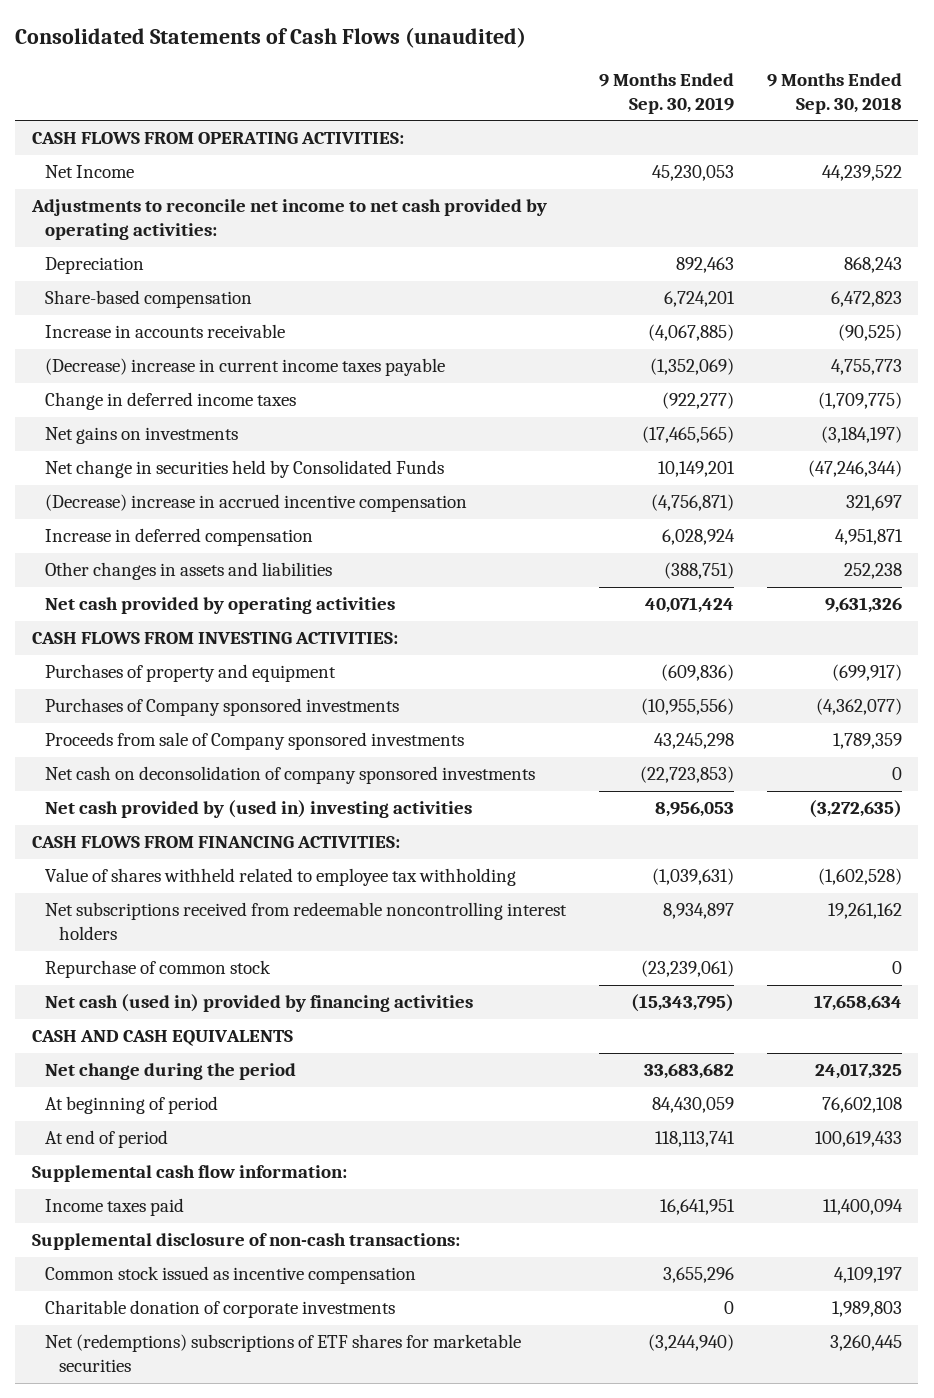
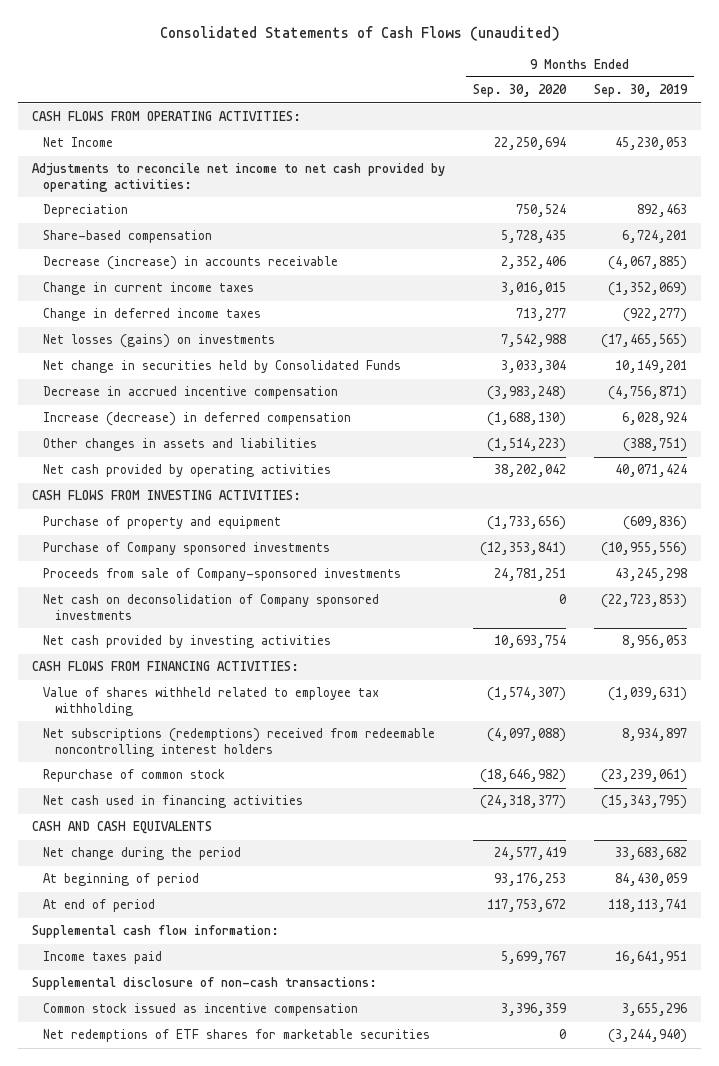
- | 9 Months Ended Sep. 30, 2019 | 9 Months Ended Sep. 30, 2018
+ | 9 Months Ended Sep. 30, 2020 | 9 Months Ended Sep. 30, 2019
- Increase in accounts receivable | (4,067,885) | (90,525)
- (Decrease) increase in current income taxes payable | (1,352,069) | 4,755,773
+ Decrease (increase) in accounts receivable | 2,352,406 | (4,067,885)
+ Change in current income taxes | 3,016,015 | (1,352,069)
- Net gains on investments | (17,465,565) | (3,184,197)
+ Net losses (gains) on investments | 7,542,988 | (17,465,565)
- (Decrease) increase in accrued incentive compensation | (4,756,871) | 321,697
- Increase in deferred compensation | 6,028,924 | 4,951,871
+ Decrease in accrued incentive compensation | (3,983,248) | (4,756,871)
+ Increase (decrease) in deferred compensation | (1,688,130) | 6,028,924
- Purchases of property and equipment | (609,836) | (699,917)
- Purchases of Company sponsored investments | (10,955,556) | (4,362,077)
- Proceeds from sale of Company sponsored investments | 43,245,298 | 1,789,359
- Net cash on deconsolidation of company sponsored investments | (22,723,853) | 0
- Net cash provided by (used in) investing activities | 8,956,053 | (3,272,635)
+ Purchase of property and equipment | (1,733,656) | (609,836)
+ Purchase of Company sponsored investments | (12,353,841) | (10,955,556)
+ Proceeds from sale of Company-sponsored investments | 24,781,251 | 43,245,298
+ Net cash on deconsolidation of Company sponsored investments | 0 | (22,723,853)
+ Net cash provided by investing activities | 10,693,754 | 8,956,053
- Net subscriptions received from redeemable noncontrolling interest holders | 8,934,897 | 19,261,162
+ Net subscriptions (redemptions) received from redeemable noncontrolling interest holders | (4,097,088) | 8,934,897
- Net cash (used in) provided by financing activities | (15,343,795) | 17,658,634
+ Net cash used in financing activities | (24,318,377) | (15,343,795)
- Charitable donation of corporate investments | 0 | 1,989,803
- Net (redemptions) subscriptions of ETF shares for marketable securities | (3,244,940) | 3,260,445
+ Net redemptions of ETF shares for marketable securities | 0 | (3,244,940)

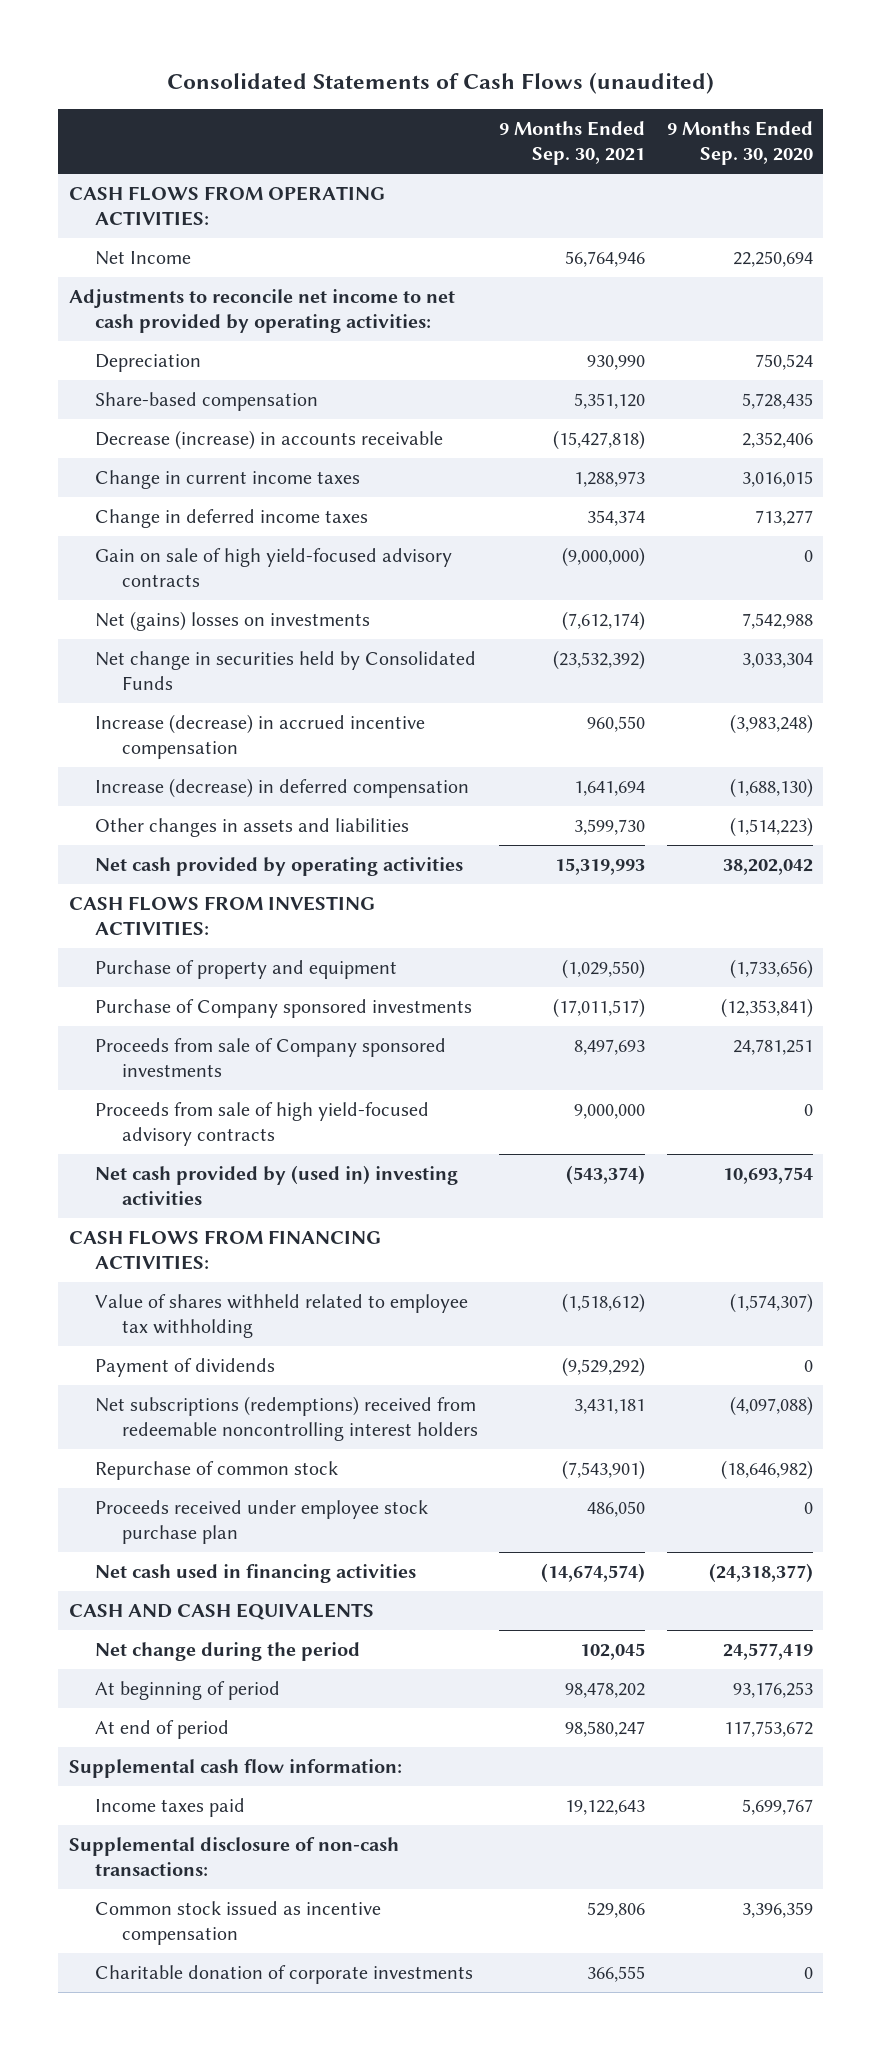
- | 9 Months Ended Sep. 30, 2020 | 9 Months Ended Sep. 30, 2019
+ | 9 Months Ended Sep. 30, 2021 | 9 Months Ended Sep. 30, 2020
- Net losses (gains) on investments | 7,542,988 | (17,465,565)
+ Gain on sale of high yield-focused advisory contracts | (9,000,000) | 0
+ Net (gains) losses on investments | (7,612,174) | 7,542,988
- Decrease in accrued incentive compensation | (3,983,248) | (4,756,871)
+ Increase (decrease) in accrued incentive compensation | 960,550 | (3,983,248)
- Proceeds from sale of Company-sponsored investments | 24,781,251 | 43,245,298
- Net cash on deconsolidation of Company sponsored investments | 0 | (22,723,853)
- Net cash provided by investing activities | 10,693,754 | 8,956,053
+ Proceeds from sale of Company sponsored investments | 8,497,693 | 24,781,251
+ Proceeds from sale of high yield-focused advisory contracts | 9,000,000 | 0
+ Net cash provided by (used in) investing activities | (543,374) | 10,693,754
+ Payment of dividends | (9,529,292) | 0
+ Proceeds received under employee stock purchase plan | 486,050 | 0
- Net redemptions of ETF shares for marketable securities | 0 | (3,244,940)
+ Charitable donation of corporate investments | 366,555 | 0

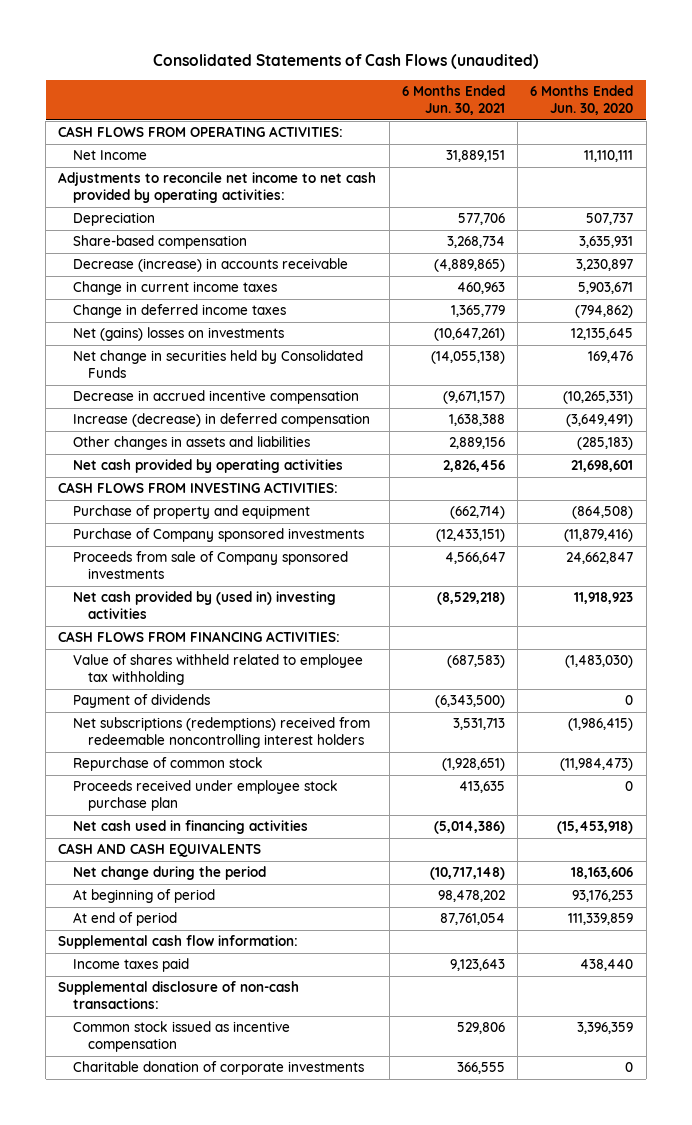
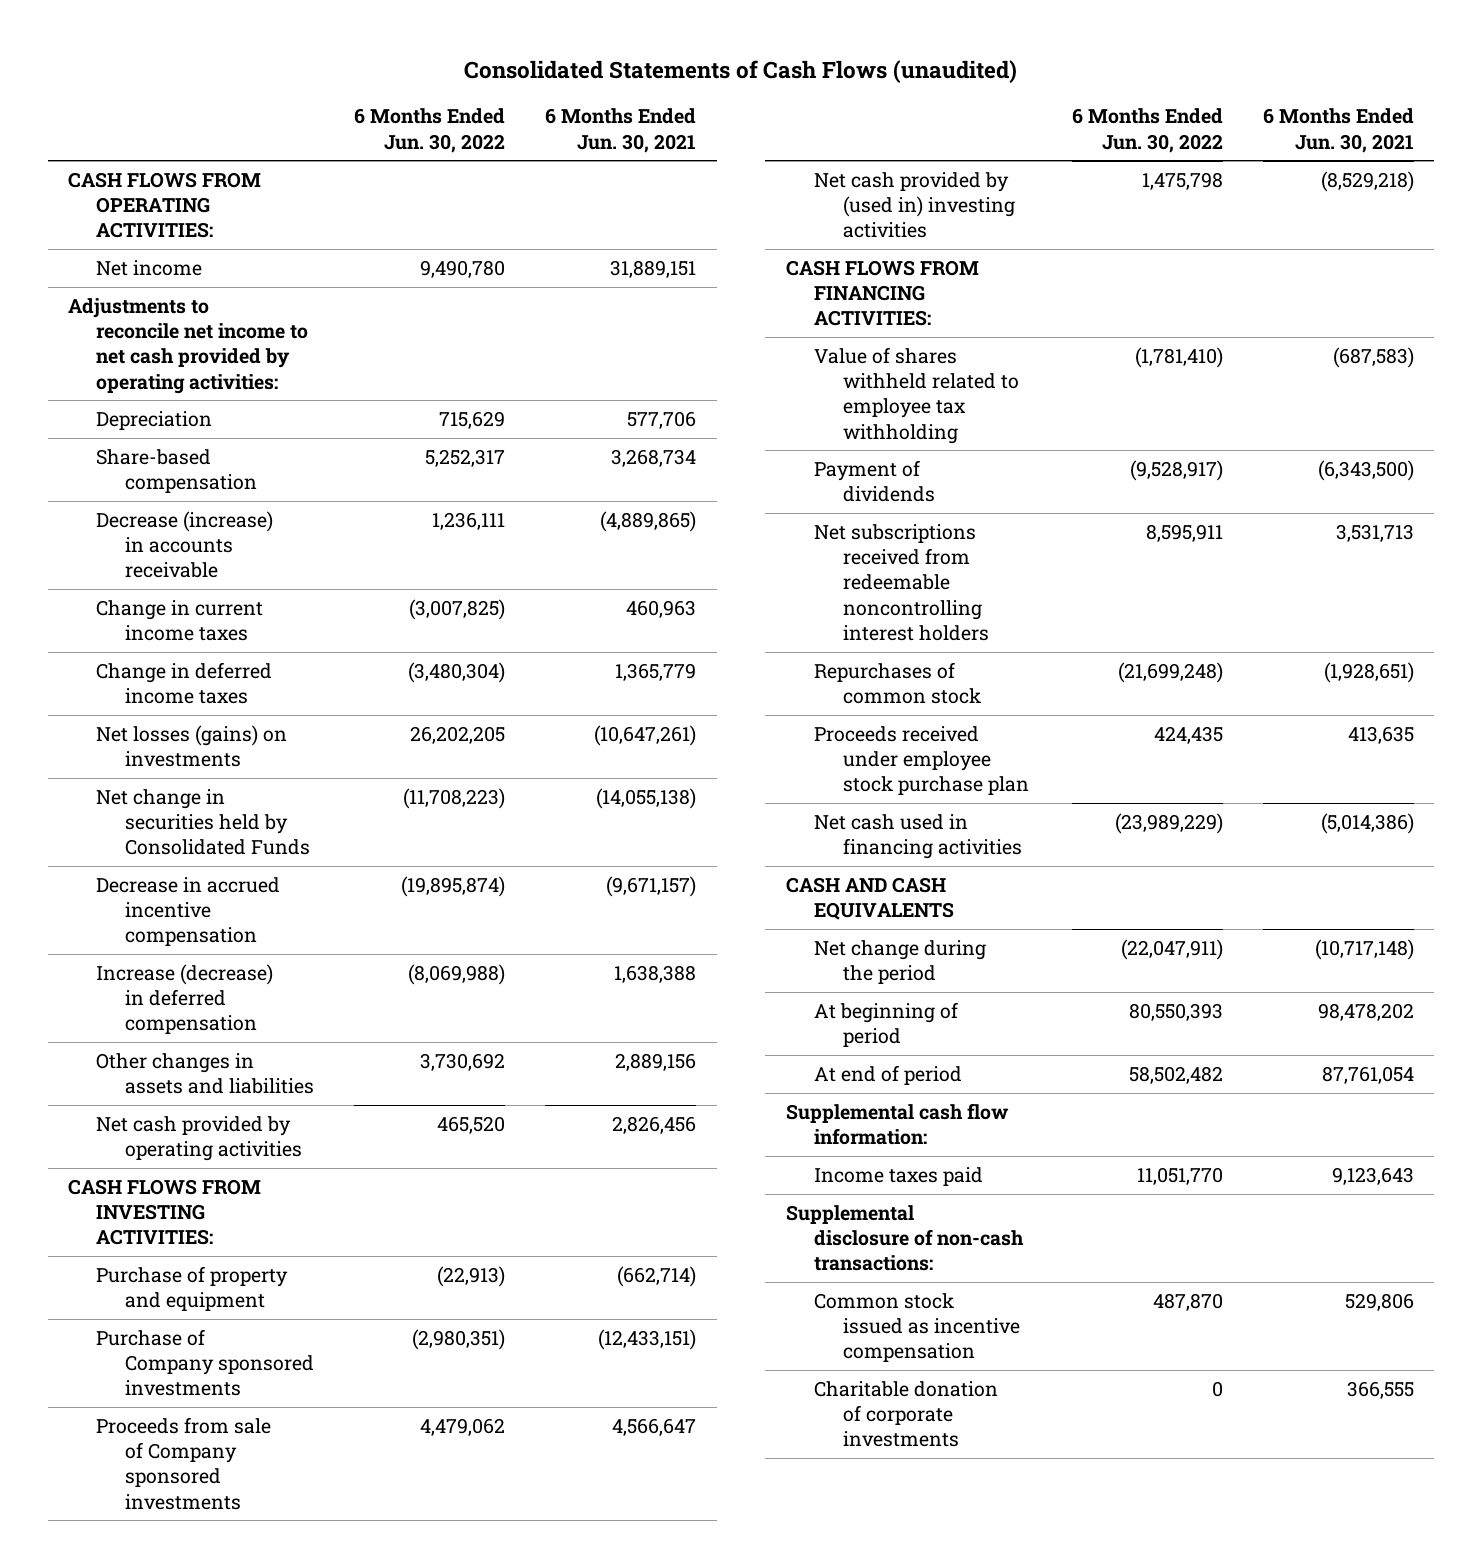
- | 6 Months Ended Jun. 30, 2021 | 6 Months Ended Jun. 30, 2020
+ | 6 Months Ended Jun. 30, 2022 | 6 Months Ended Jun. 30, 2021
- Net Income | 31,889,151 | 11,110,111
+ Net income | 9,490,780 | 31,889,151
- Net (gains) losses on investments | (10,647,261) | 12,135,645
+ Net losses (gains) on investments | 26,202,205 | (10,647,261)
- Net subscriptions (redemptions) received from redeemable noncontrolling interest holders | 3,531,713 | (1,986,415)
- Repurchase of common stock | (1,928,651) | (11,984,473)
+ Net subscriptions received from redeemable noncontrolling interest holders | 8,595,911 | 3,531,713
+ Repurchases of common stock | (21,699,248) | (1,928,651)

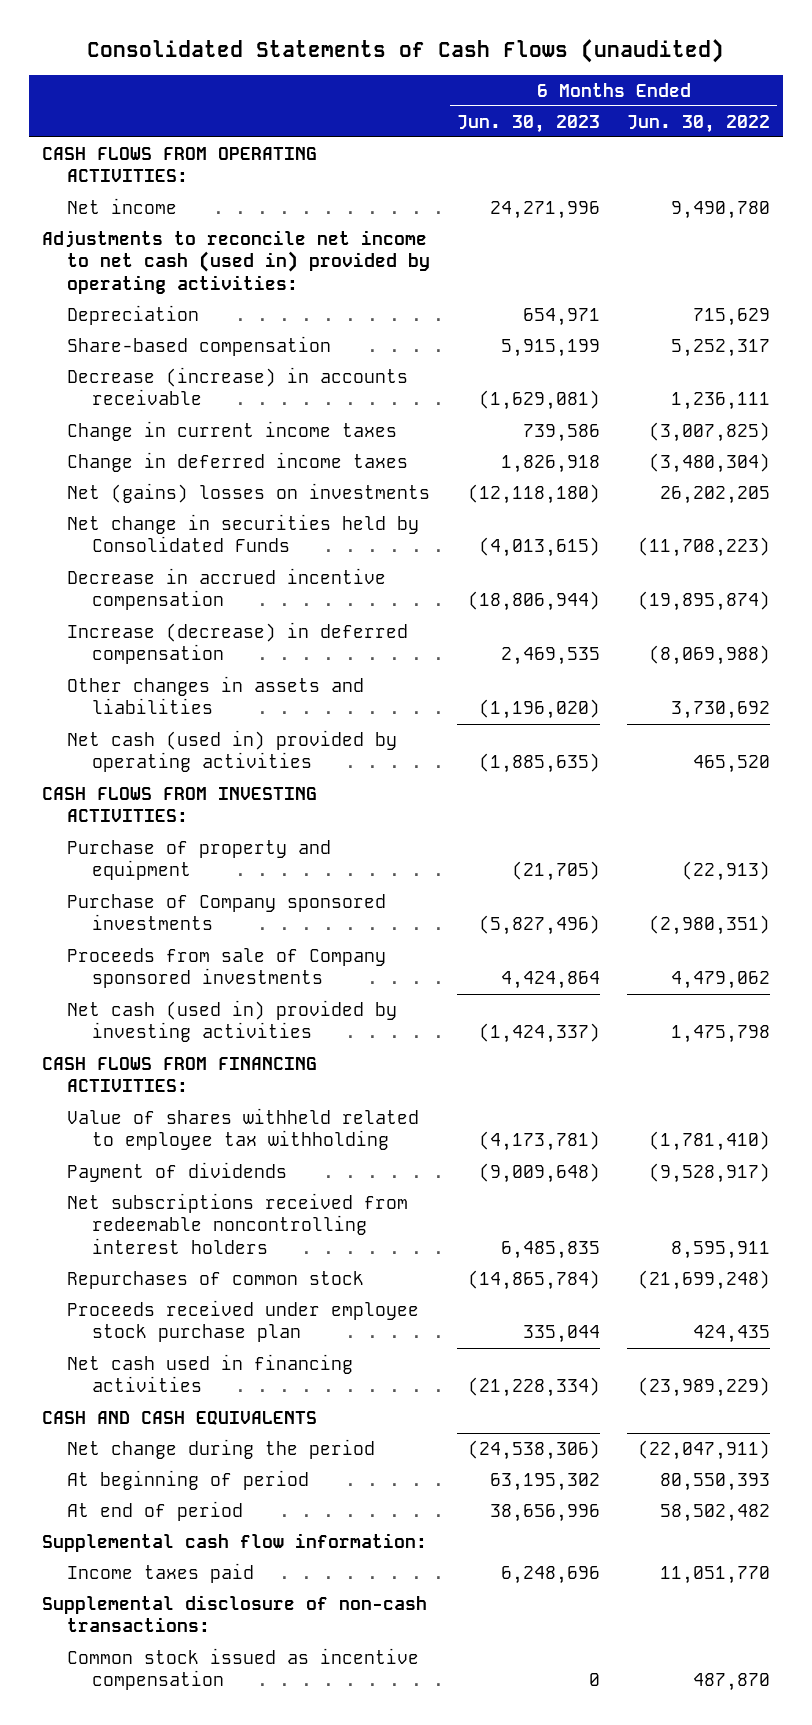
- | 6 Months Ended Jun. 30, 2022 | 6 Months Ended Jun. 30, 2021
+ | 6 Months Ended Jun. 30, 2023 | 6 Months Ended Jun. 30, 2022
- Adjustments to reconcile net income to net cash provided by operating activities:
+ Adjustments to reconcile net income to net cash (used in) provided by operating activities:
- Net losses (gains) on investments | 26,202,205 | (10,647,261)
+ Net (gains) losses on investments | (12,118,180) | 26,202,205
- Net cash provided by operating activities | 465,520 | 2,826,456
+ Net cash (used in) provided by operating activities | (1,885,635) | 465,520
- Net cash provided by (used in) investing activities | 1,475,798 | (8,529,218)
+ Net cash (used in) provided by investing activities | (1,424,337) | 1,475,798
- Charitable donation of corporate investments | 0 | 366,555

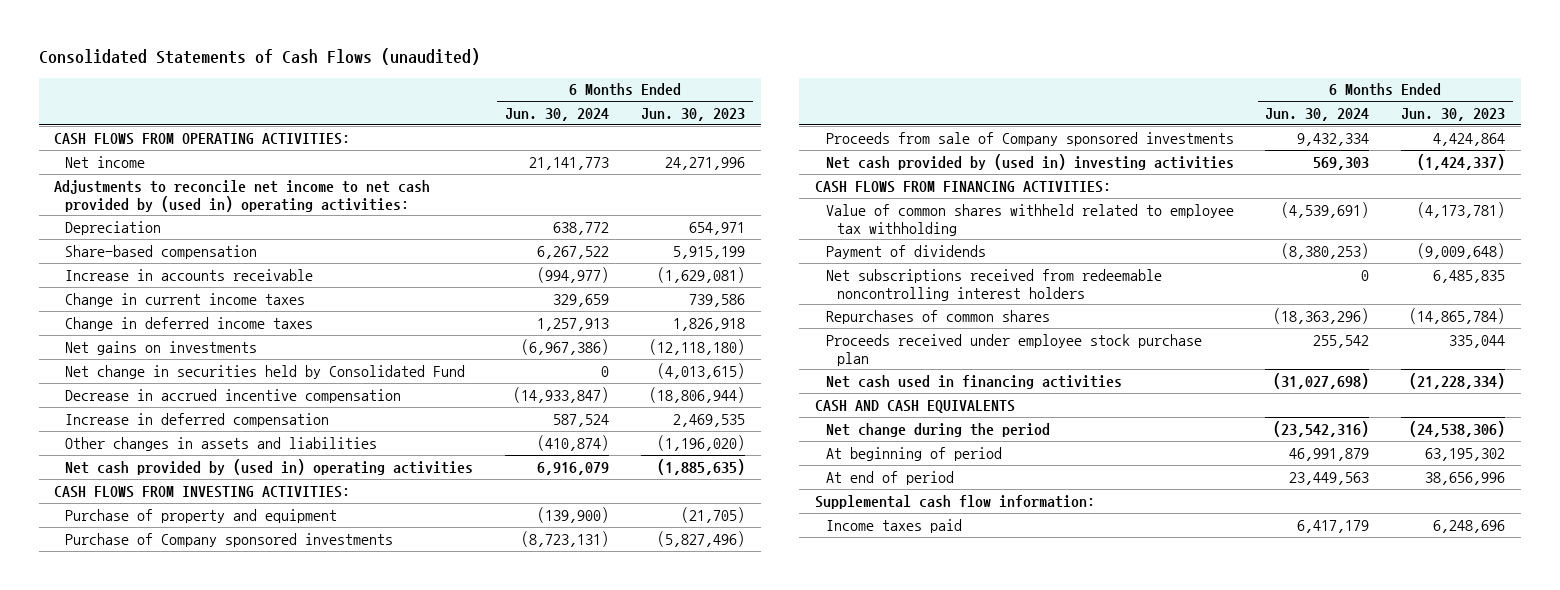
- | 6 Months Ended Jun. 30, 2023 | 6 Months Ended Jun. 30, 2022
+ | 6 Months Ended Jun. 30, 2024 | 6 Months Ended Jun. 30, 2023
- Adjustments to reconcile net income to net cash (used in) provided by operating activities:
+ Adjustments to reconcile net income to net cash provided by (used in) operating activities:
- Decrease (increase) in accounts receivable | (1,629,081) | 1,236,111
+ Increase in accounts receivable | (994,977) | (1,629,081)
- Net (gains) losses on investments | (12,118,180) | 26,202,205
- Net change in securities held by Consolidated Funds | (4,013,615) | (11,708,223)
+ Net gains on investments | (6,967,386) | (12,118,180)
+ Net change in securities held by Consolidated Fund | 0 | (4,013,615)
- Increase (decrease) in deferred compensation | 2,469,535 | (8,069,988)
+ Increase in deferred compensation | 587,524 | 2,469,535
- Net cash (used in) provided by operating activities | (1,885,635) | 465,520
+ Net cash provided by (used in) operating activities | 6,916,079 | (1,885,635)
- Net cash (used in) provided by investing activities | (1,424,337) | 1,475,798
+ Net cash provided by (used in) investing activities | 569,303 | (1,424,337)
- Value of shares withheld related to employee tax withholding | (4,173,781) | (1,781,410)
+ Value of common shares withheld related to employee tax withholding | (4,539,691) | (4,173,781)
- Repurchases of common stock | (14,865,784) | (21,699,248)
+ Repurchases of common shares | (18,363,296) | (14,865,784)
- Supplemental disclosure of non-cash transactions:
- Common stock issued as incentive compensation | 0 | 487,870

